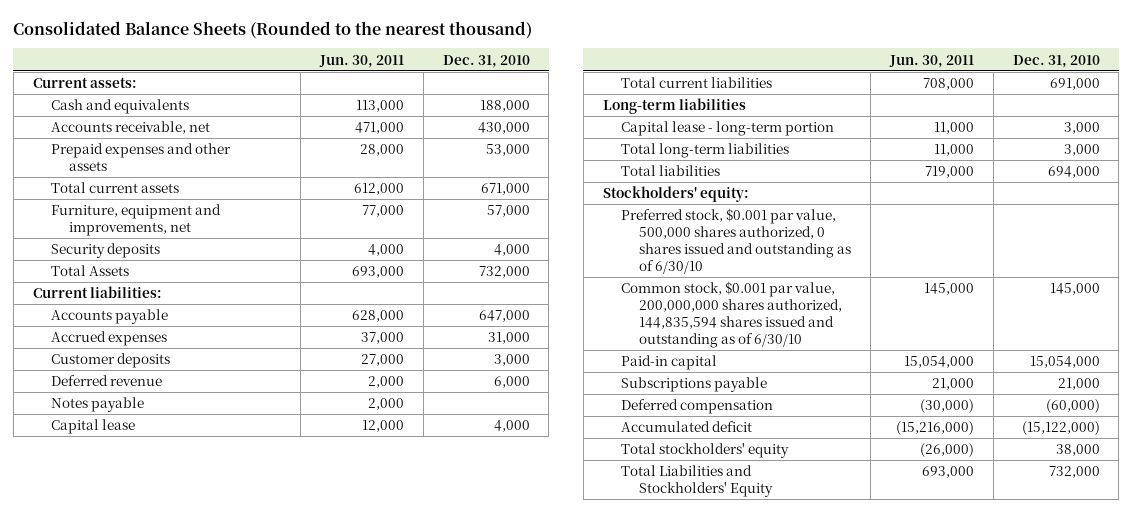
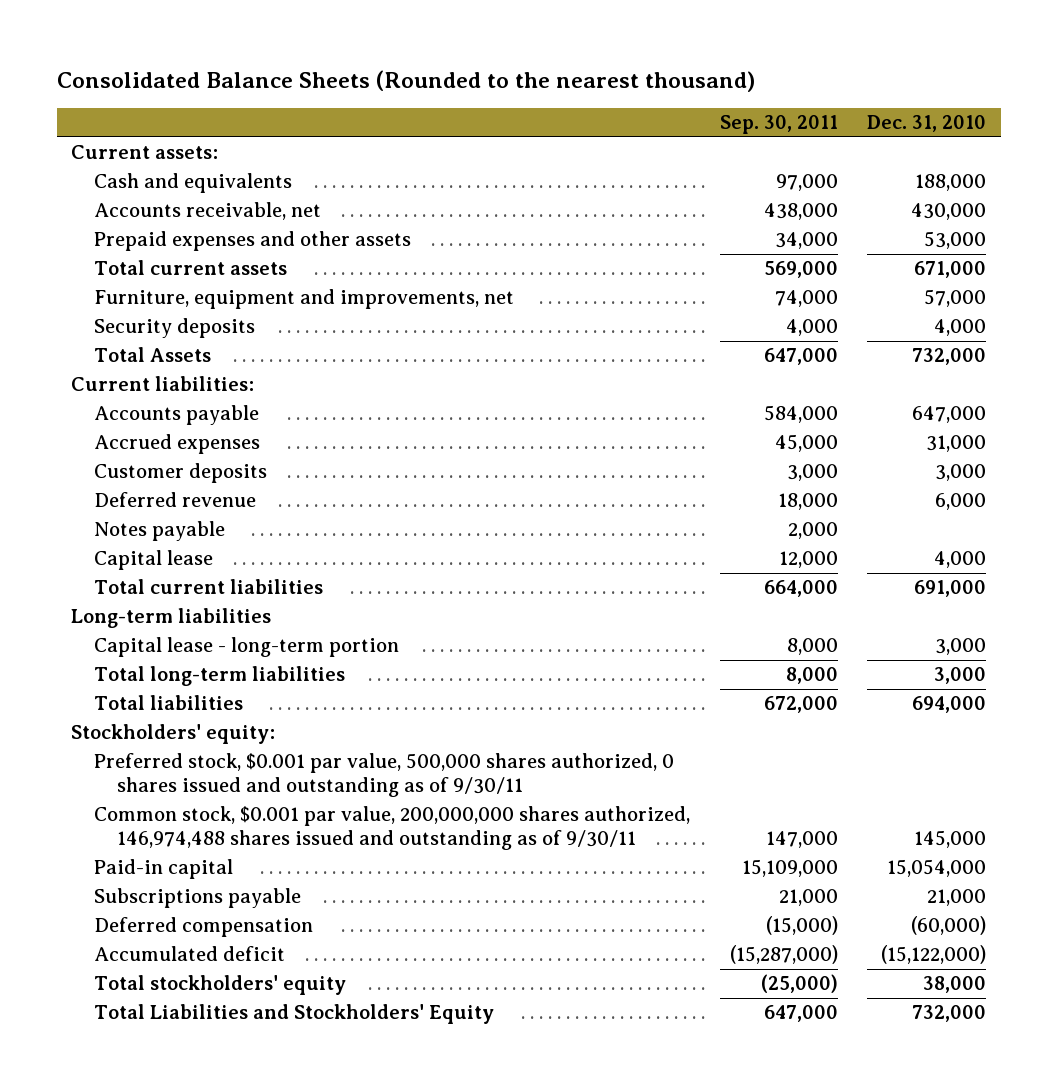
- | Jun. 30, 2011 | Dec. 31, 2010
+ | Sep. 30, 2011 | Dec. 31, 2010
- Preferred stock, $0.001 par value, 500,000 shares authorized, 0 shares issued and outstanding as of 6/30/10
- Common stock, $0.001 par value, 200,000,000 shares authorized, 144,835,594 shares issued and outstanding as of 6/30/10 | 145,000 | 145,000
+ Preferred stock, $0.001 par value, 500,000 shares authorized, 0 shares issued and outstanding as of 9/30/11
+ Common stock, $0.001 par value, 200,000,000 shares authorized, 146,974,488 shares issued and outstanding as of 9/30/11 | 147,000 | 145,000

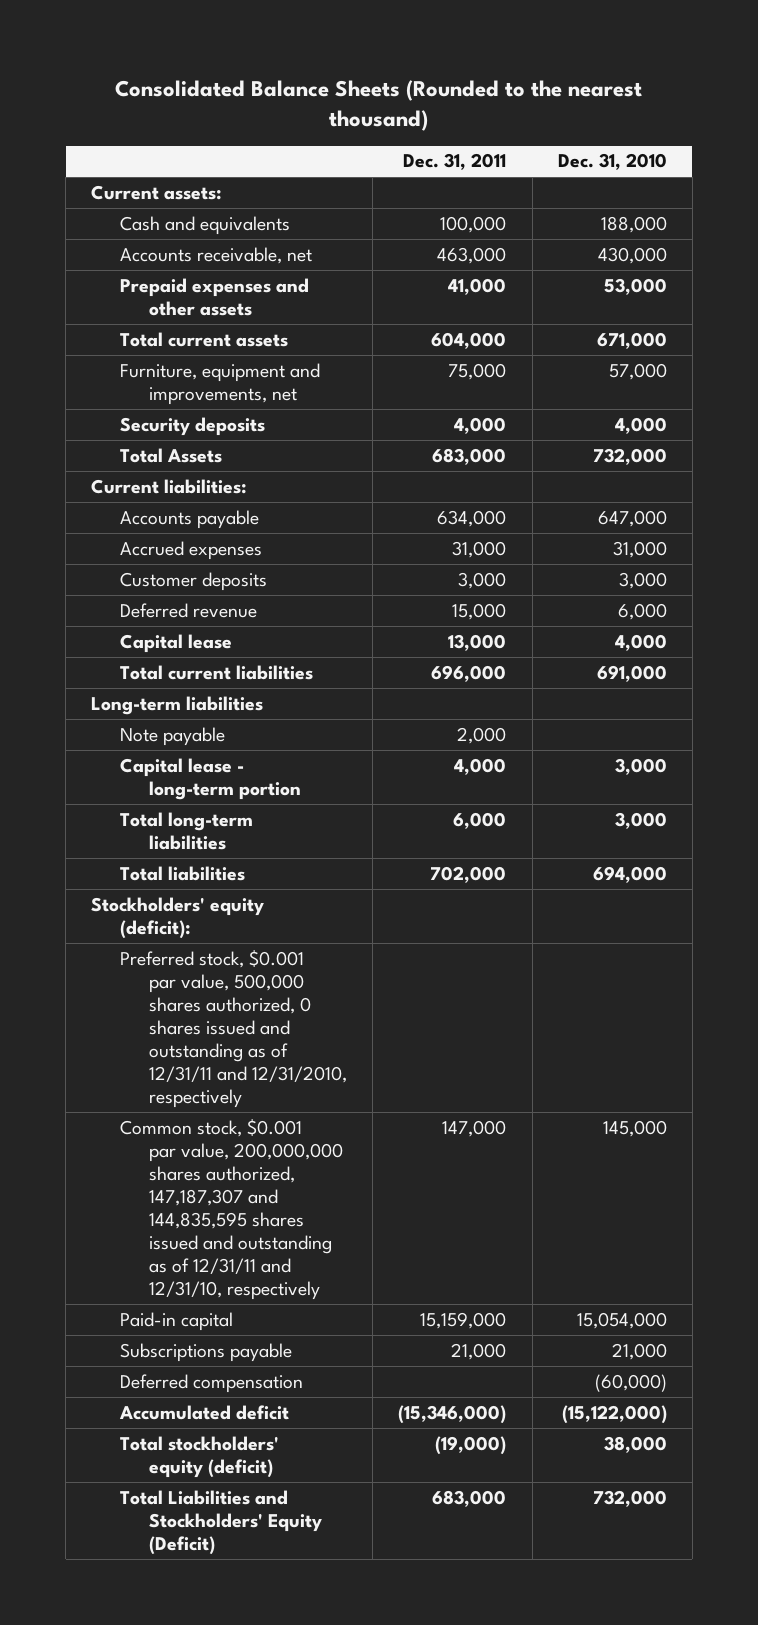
- | Sep. 30, 2011 | Dec. 31, 2010
+ | Dec. 31, 2011 | Dec. 31, 2010
- Notes payable | 2,000 |
+ Note payable | 2,000 |
- Stockholders' equity:
- Preferred stock, $0.001 par value, 500,000 shares authorized, 0 shares issued and outstanding as of 9/30/11
- Common stock, $0.001 par value, 200,000,000 shares authorized, 146,974,488 shares issued and outstanding as of 9/30/11 | 147,000 | 145,000
+ Stockholders' equity (deficit):
+ Preferred stock, $0.001 par value, 500,000 shares authorized, 0 shares issued and outstanding as of 12/31/11 and 12/31/2010, respectively
+ Common stock, $0.001 par value, 200,000,000 shares authorized, 147,187,307 and 144,835,595 shares issued and outstanding as of 12/31/11 and 12/31/10, respectively | 147,000 | 145,000
- Total stockholders' equity | (25,000) | 38,000
- Total Liabilities and Stockholders' Equity | 647,000 | 732,000
+ Total stockholders' equity (deficit) | (19,000) | 38,000
+ Total Liabilities and Stockholders' Equity (Deficit) | 683,000 | 732,000

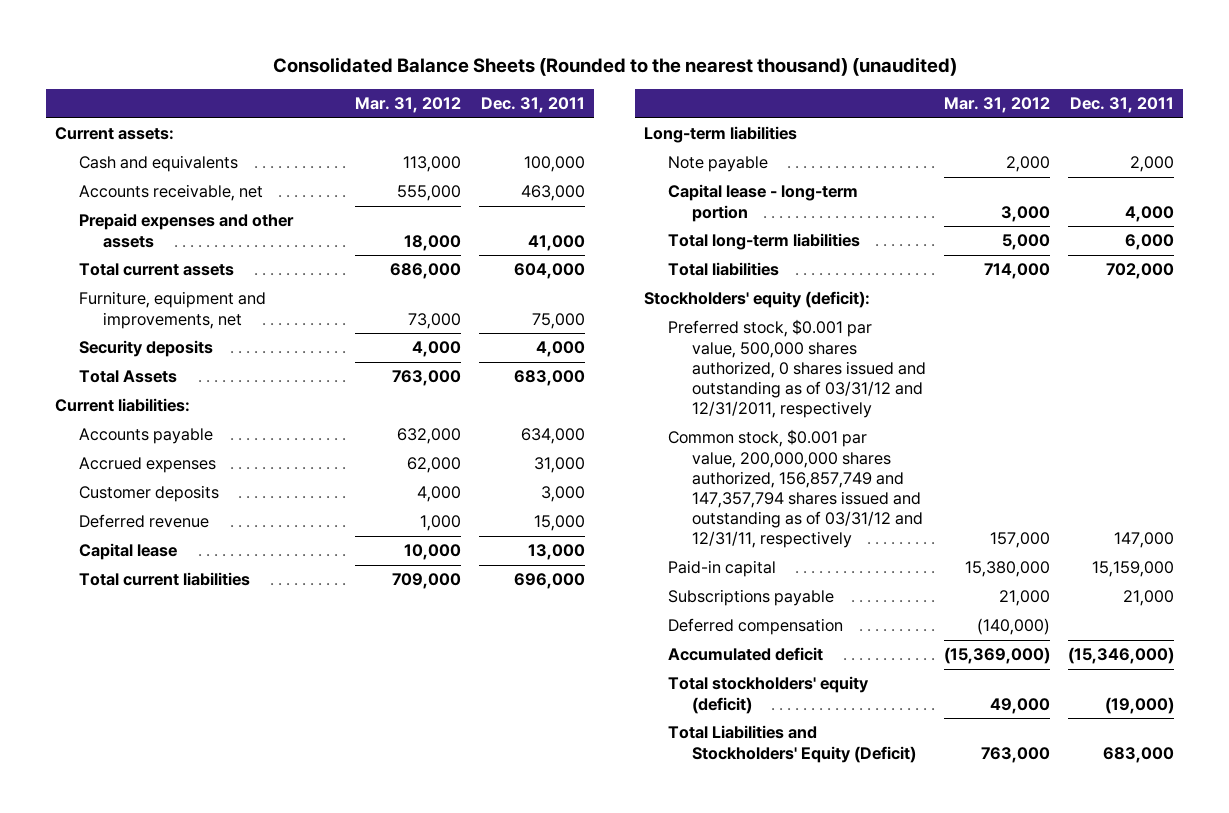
- Consolidated Balance Sheets (Rounded to the nearest thousand)
+ Consolidated Balance Sheets (Rounded to the nearest thousand) (unaudited)
- | Dec. 31, 2011 | Dec. 31, 2010
+ | Mar. 31, 2012 | Dec. 31, 2011
- Preferred stock, $0.001 par value, 500,000 shares authorized, 0 shares issued and outstanding as of 12/31/11 and 12/31/2010, respectively
- Common stock, $0.001 par value, 200,000,000 shares authorized, 147,187,307 and 144,835,595 shares issued and outstanding as of 12/31/11 and 12/31/10, respectively | 147,000 | 145,000
+ Preferred stock, $0.001 par value, 500,000 shares authorized, 0 shares issued and outstanding as of 03/31/12 and 12/31/2011, respectively
+ Common stock, $0.001 par value, 200,000,000 shares authorized, 156,857,749 and 147,357,794 shares issued and outstanding as of 03/31/12 and 12/31/11, respectively | 157,000 | 147,000

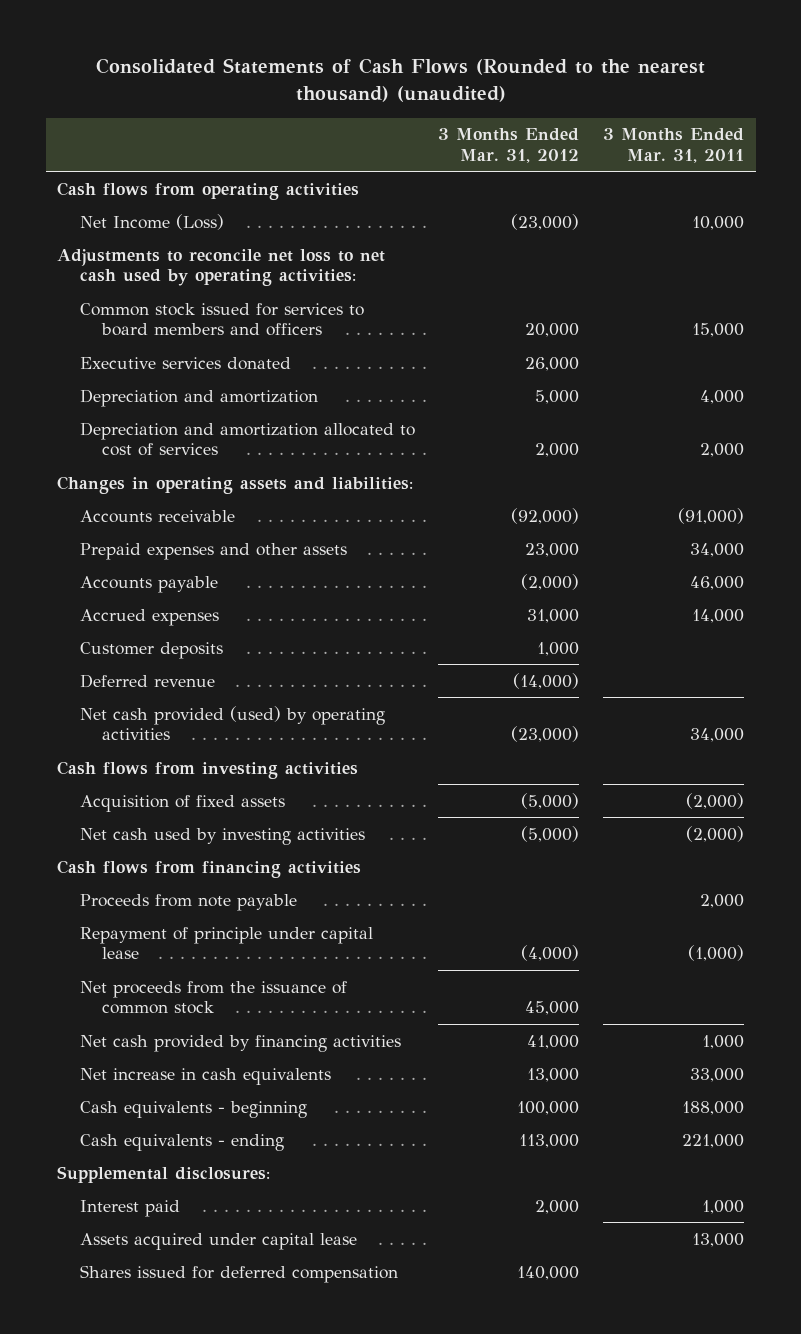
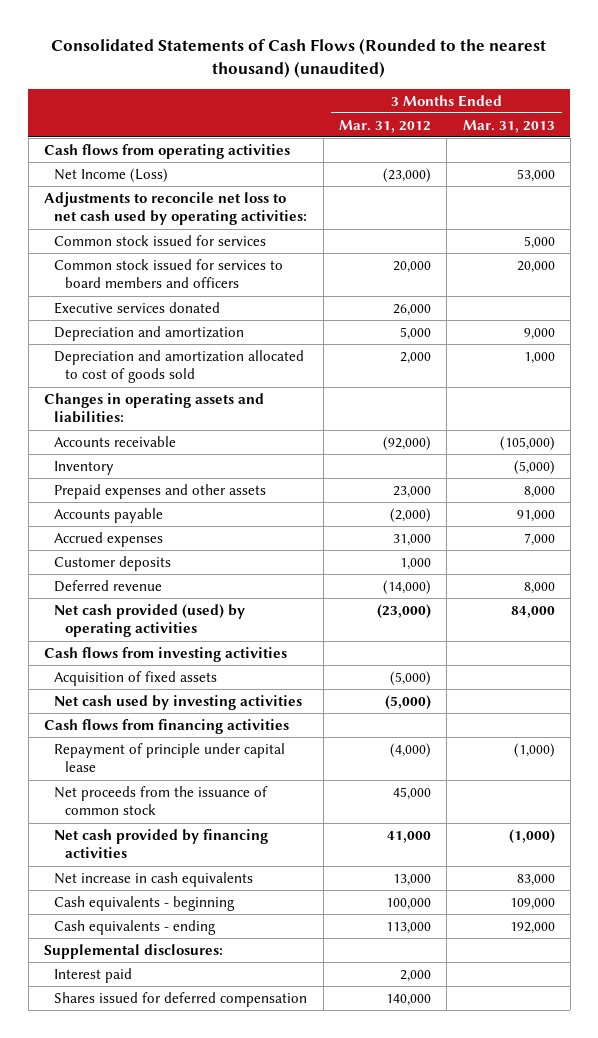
- | 3 Months Ended Mar. 31, 2012 | 3 Months Ended Mar. 31, 2011
+ | 3 Months Ended Mar. 31, 2012 | 3 Months Ended Mar. 31, 2013
+ Common stock issued for services | | 5,000
- Depreciation and amortization allocated to cost of services | 2,000 | 2,000
+ Depreciation and amortization allocated to cost of goods sold | 2,000 | 1,000
+ Inventory | | (5,000)
- Proceeds from note payable | | 2,000
- Assets acquired under capital lease | | 13,000

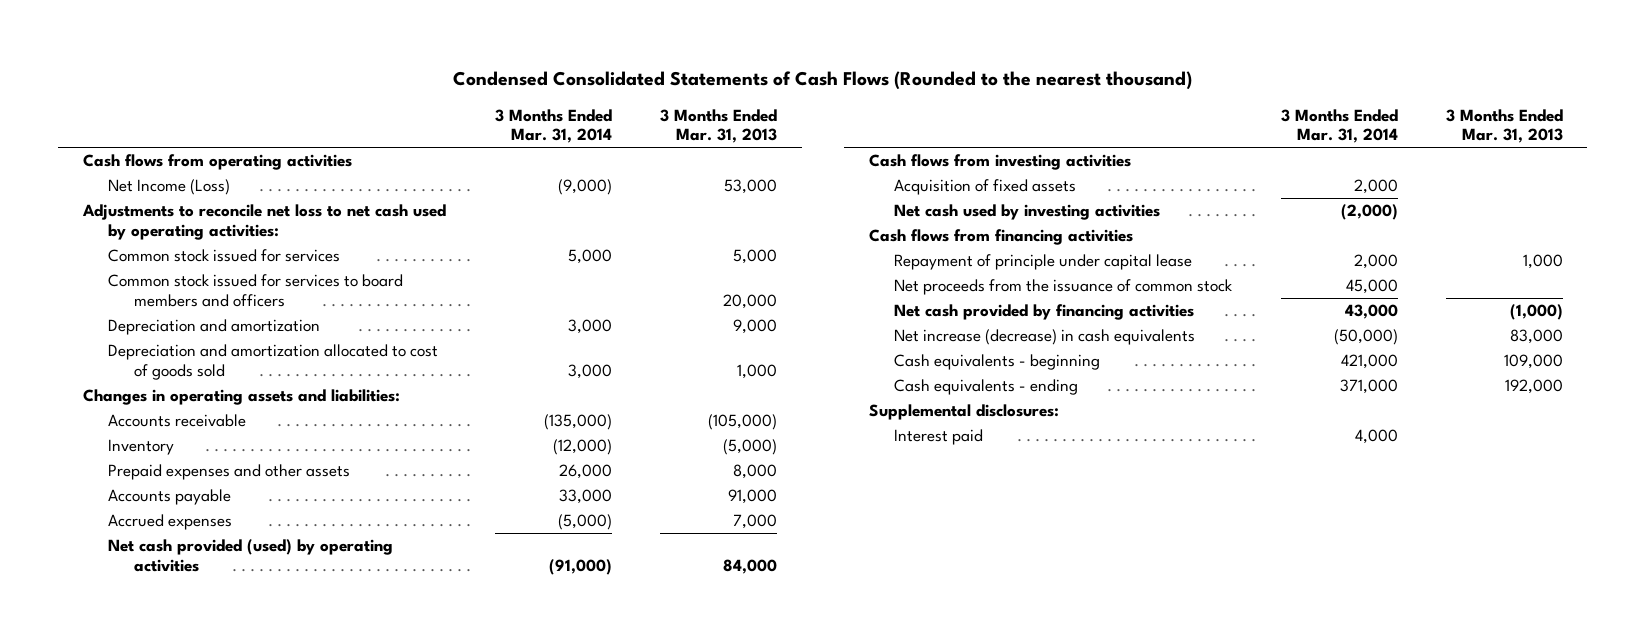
- Consolidated Statements of Cash Flows (Rounded to the nearest thousand) (unaudited)
+ Condensed Consolidated Statements of Cash Flows (Rounded to the nearest thousand)
- | 3 Months Ended Mar. 31, 2012 | 3 Months Ended Mar. 31, 2013
+ | 3 Months Ended Mar. 31, 2014 | 3 Months Ended Mar. 31, 2013
- Executive services donated | 26,000 |
- Customer deposits | 1,000 |
- Deferred revenue | (14,000) | 8,000
- Repayment of principle under capital lease | (4,000) | (1,000)
+ Repayment of principle under capital lease | 2,000 | 1,000
- Net increase in cash equivalents | 13,000 | 83,000
+ Net increase (decrease) in cash equivalents | (50,000) | 83,000
- Shares issued for deferred compensation | 140,000 |

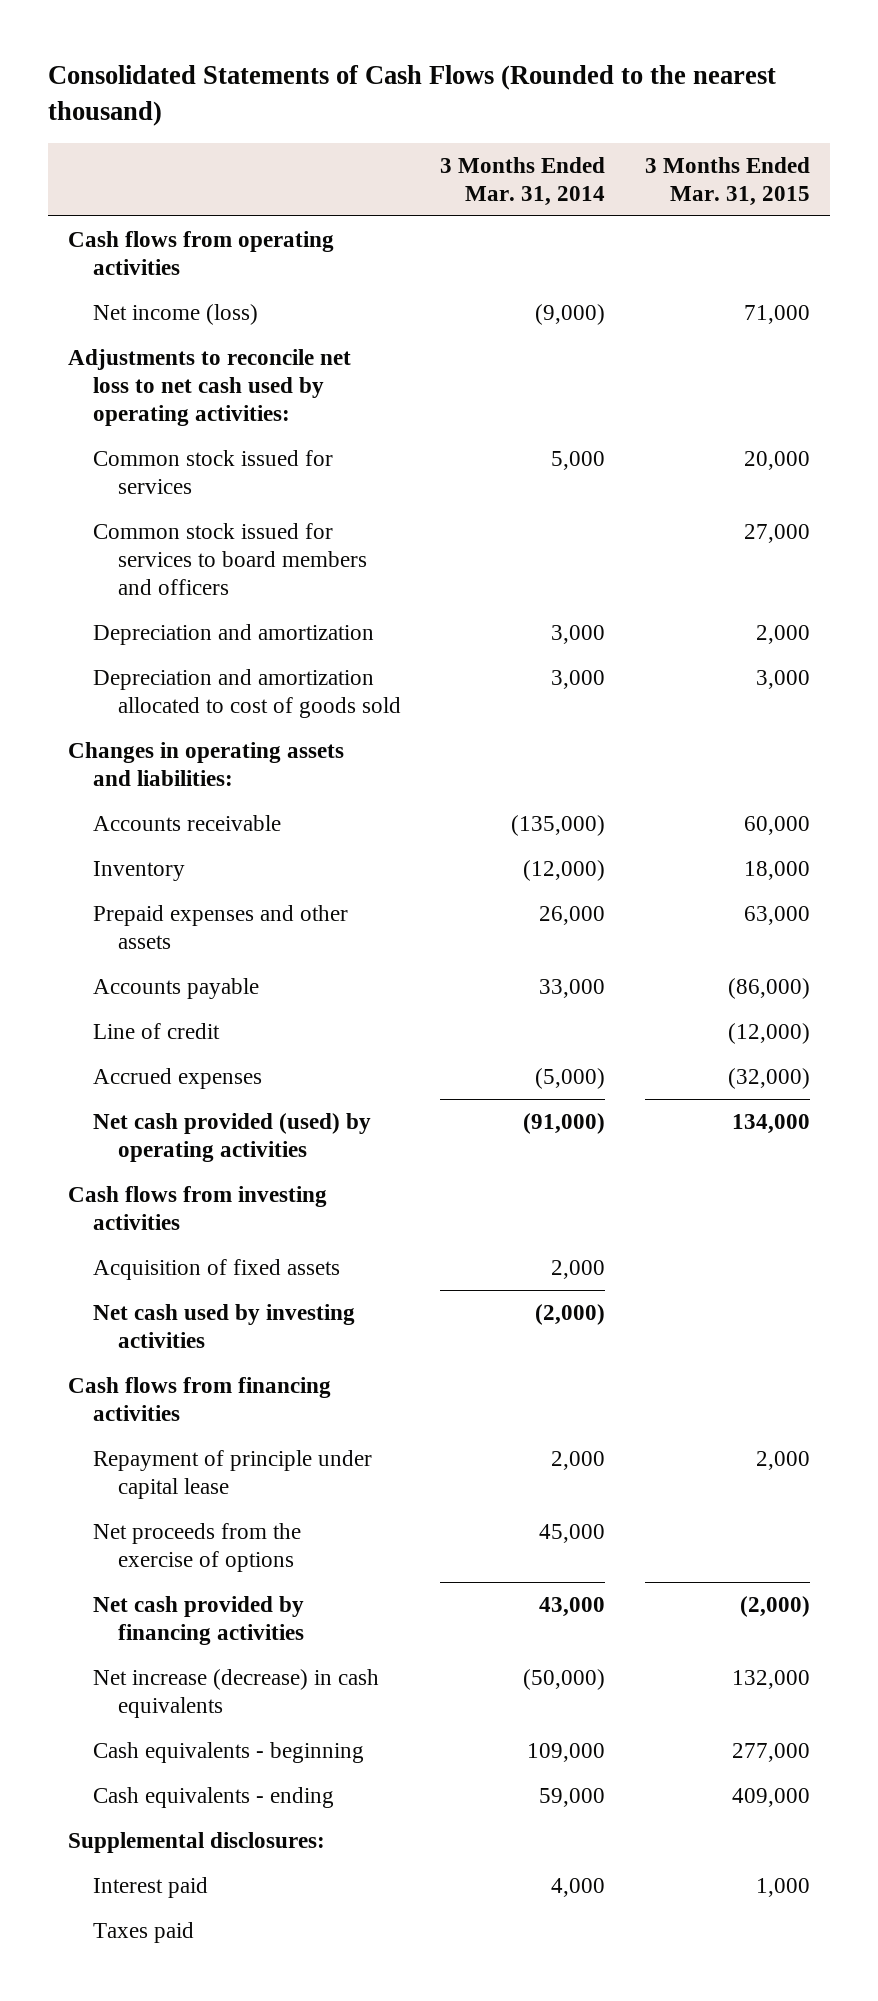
- Condensed Consolidated Statements of Cash Flows (Rounded to the nearest thousand)
+ Consolidated Statements of Cash Flows (Rounded to the nearest thousand)
- | 3 Months Ended Mar. 31, 2014 | 3 Months Ended Mar. 31, 2013
+ | 3 Months Ended Mar. 31, 2014 | 3 Months Ended Mar. 31, 2015
- Net Income (Loss) | (9,000) | 53,000
+ Net income (loss) | (9,000) | 71,000
+ Line of credit | | (12,000)
- Net proceeds from the issuance of common stock | 45,000 |
+ Net proceeds from the exercise of options | 45,000 |
- Cash equivalents - beginning | 421,000 | 109,000
- Cash equivalents - ending | 371,000 | 192,000
+ Cash equivalents - beginning | 109,000 | 277,000
+ Cash equivalents - ending | 59,000 | 409,000
+ Taxes paid

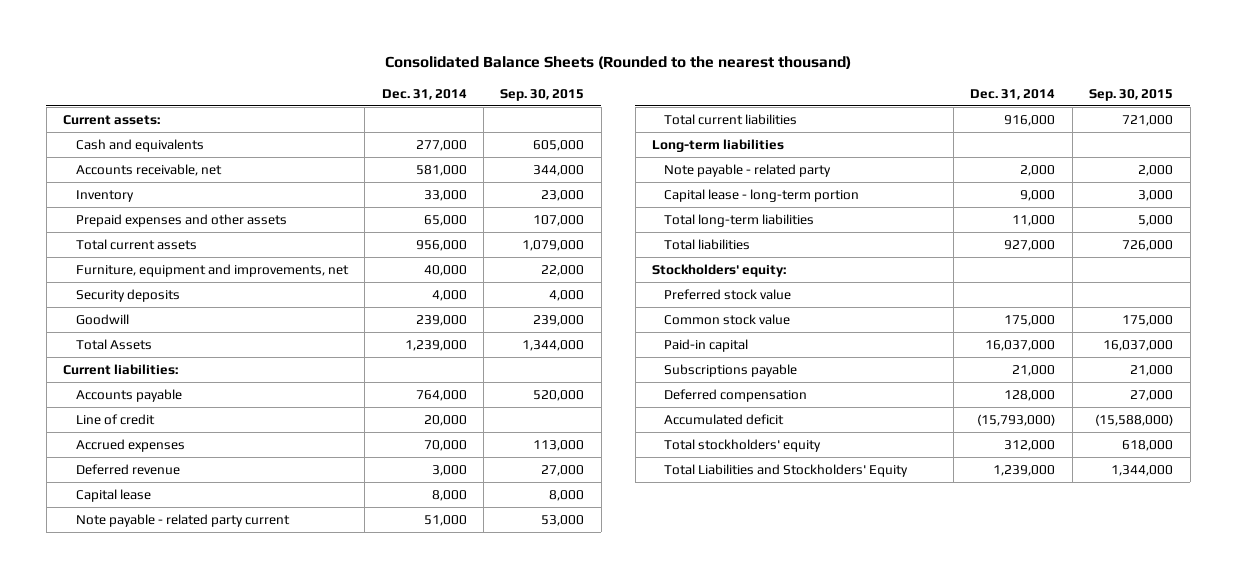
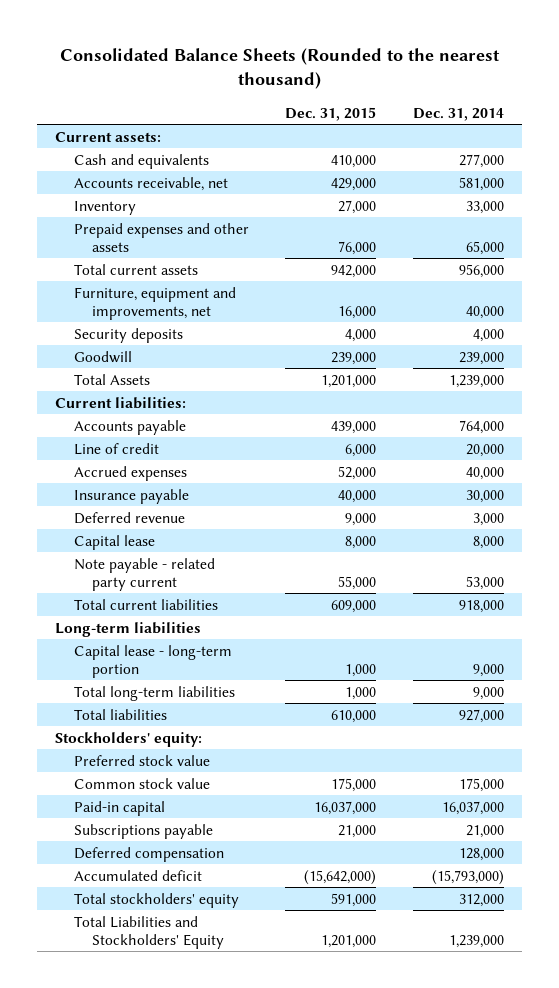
- | Dec. 31, 2014 | Sep. 30, 2015
+ | Dec. 31, 2015 | Dec. 31, 2014
- Accrued expenses | 70,000 | 113,000
+ Accrued expenses | 52,000 | 40,000
+ Insurance payable | 40,000 | 30,000
- Note payable - related party current | 51,000 | 53,000
- Total current liabilities | 916,000 | 721,000
+ Note payable - related party current | 55,000 | 53,000
+ Total current liabilities | 609,000 | 918,000
- Note payable - related party | 2,000 | 2,000
- Total long-term liabilities | 11,000 | 5,000
+ Total long-term liabilities | 1,000 | 9,000

